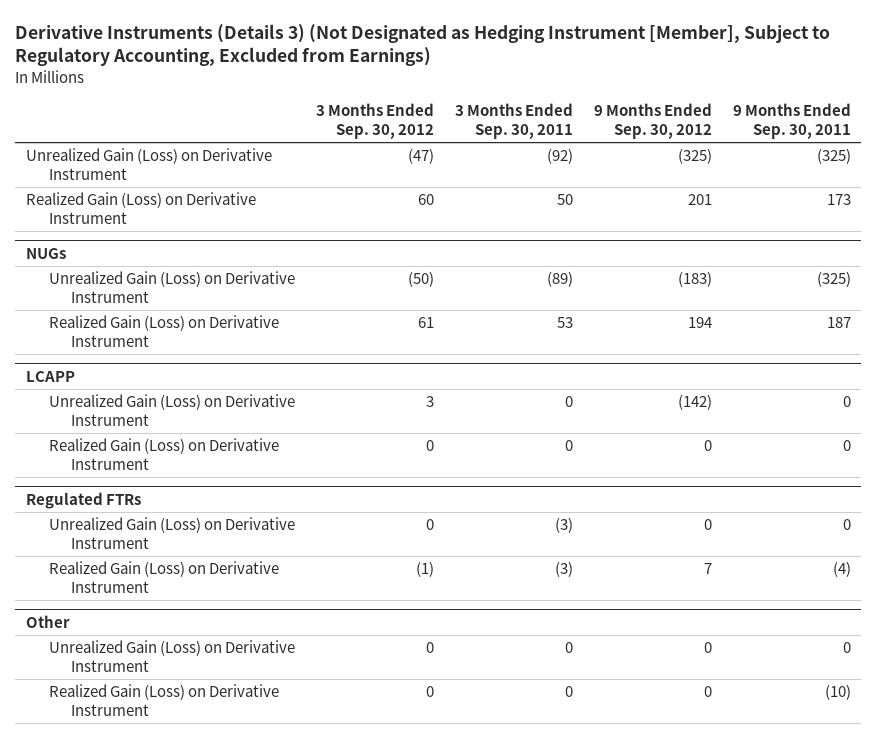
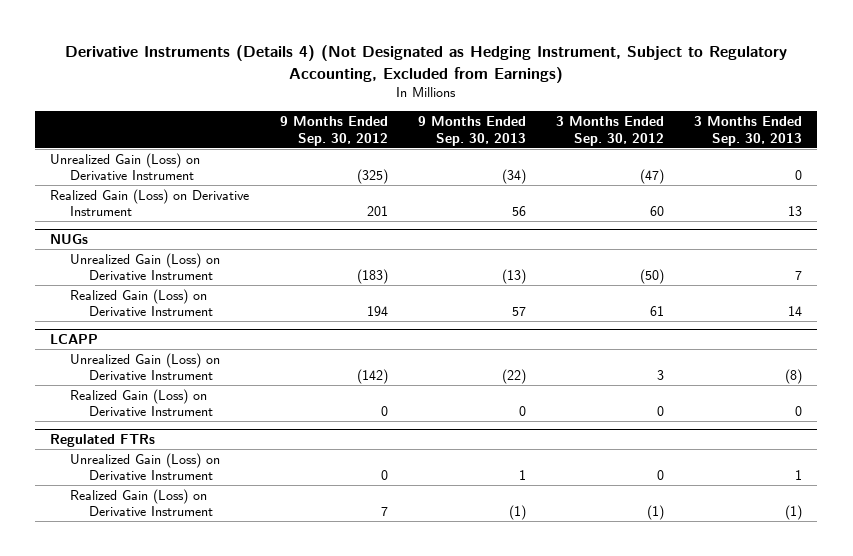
- Derivative Instruments (Details 3) (Not Designated as Hedging Instrument [Member], Subject to Regulatory Accounting, Excluded from Earnings)
+ Derivative Instruments (Details 4) (Not Designated as Hedging Instrument, Subject to Regulatory Accounting, Excluded from Earnings)
- | 3 Months Ended Sep. 30, 2012 | 3 Months Ended Sep. 30, 2011 | 9 Months Ended Sep. 30, 2012 | 9 Months Ended Sep. 30, 2011
+ | 9 Months Ended Sep. 30, 2012 | 9 Months Ended Sep. 30, 2013 | 3 Months Ended Sep. 30, 2012 | 3 Months Ended Sep. 30, 2013
- Other
- Unrealized Gain (Loss) on Derivative Instrument | 0 | 0 | 0 | 0
- Realized Gain (Loss) on Derivative Instrument | 0 | 0 | 0 | (10)

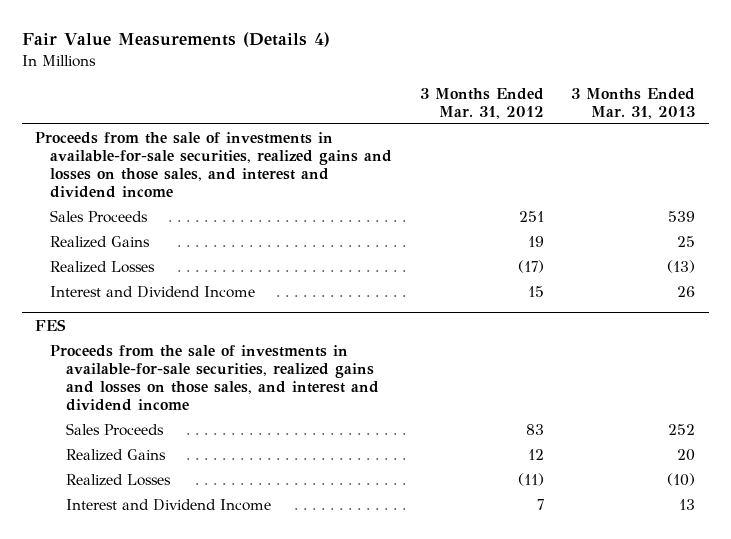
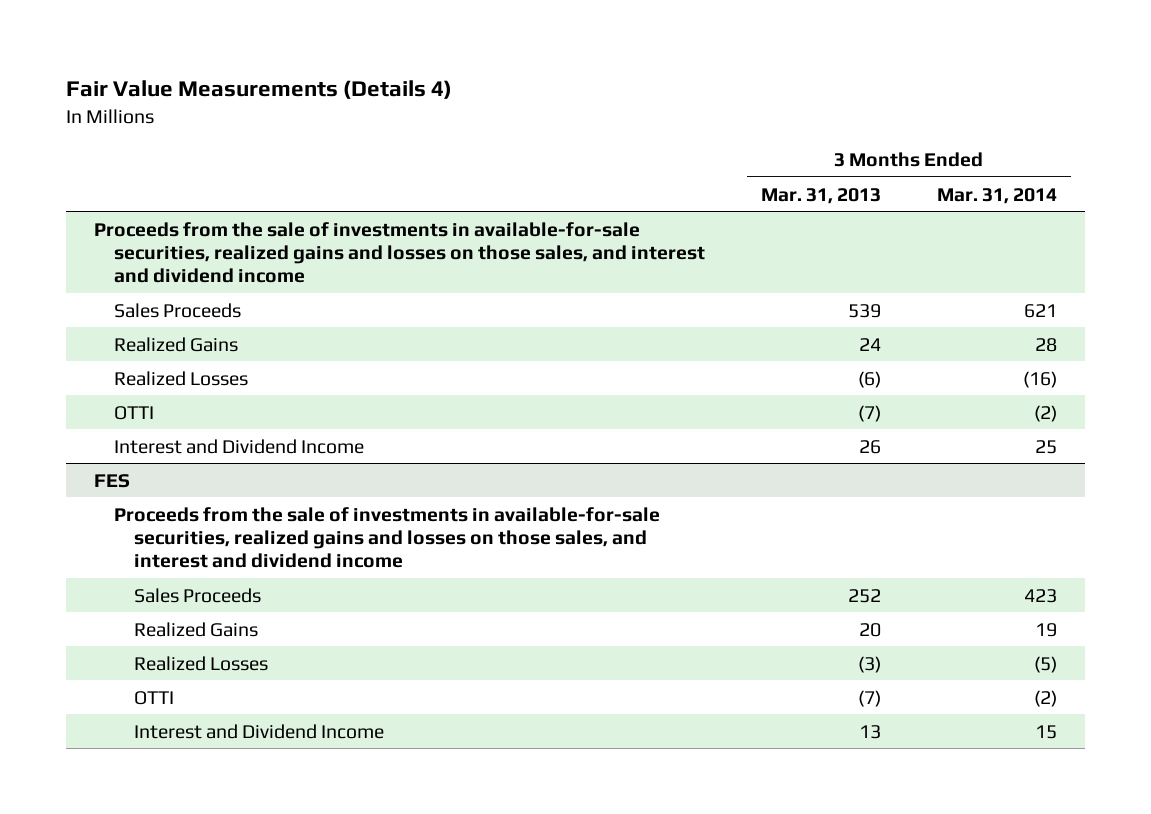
- | 3 Months Ended Mar. 31, 2012 | 3 Months Ended Mar. 31, 2013
+ | 3 Months Ended Mar. 31, 2013 | 3 Months Ended Mar. 31, 2014
- Realized Gains | 19 | 25
- Realized Losses | (17) | (13)
+ Realized Gains | 24 | 28
+ Realized Losses | (6) | (16)
+ OTTI | (7) | (2)
@ FES
- Realized Losses | (11) | (10)
+ Realized Losses | (3) | (5)
+ OTTI | (7) | (2)

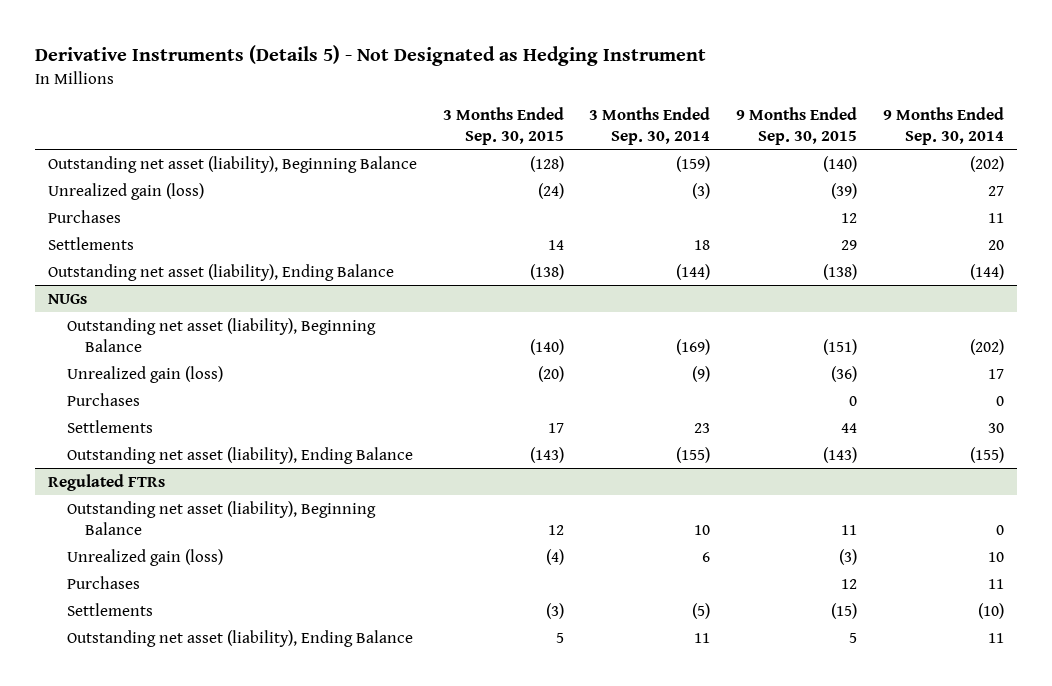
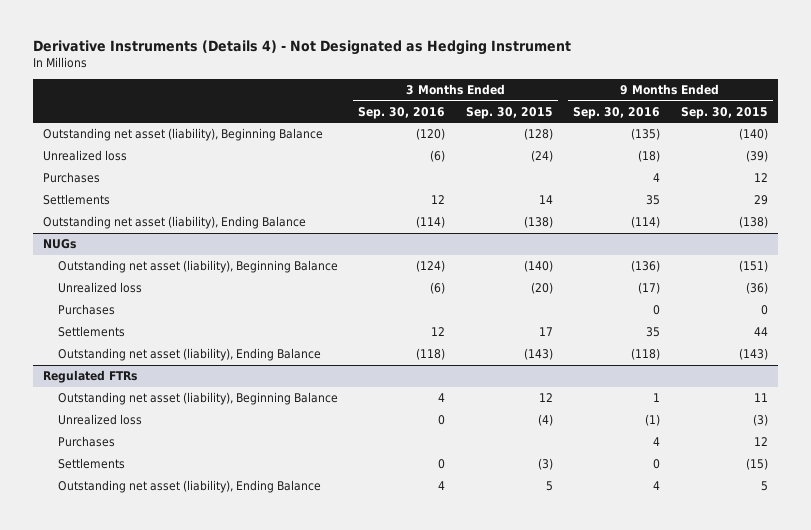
- Derivative Instruments (Details 5) - Not Designated as Hedging Instrument
+ Derivative Instruments (Details 4) - Not Designated as Hedging Instrument
- | 3 Months Ended Sep. 30, 2015 | 3 Months Ended Sep. 30, 2014 | 9 Months Ended Sep. 30, 2015 | 9 Months Ended Sep. 30, 2014
+ | 3 Months Ended Sep. 30, 2016 | 3 Months Ended Sep. 30, 2015 | 9 Months Ended Sep. 30, 2016 | 9 Months Ended Sep. 30, 2015
- Unrealized gain (loss) | (24) | (3) | (39) | 27
+ Unrealized loss | (6) | (24) | (18) | (39)
@ NUGs
- Unrealized gain (loss) | (20) | (9) | (36) | 17
+ Unrealized loss | (6) | (20) | (17) | (36)
@ Regulated FTRs
- Unrealized gain (loss) | (4) | 6 | (3) | 10
+ Unrealized loss | 0 | (4) | (1) | (3)

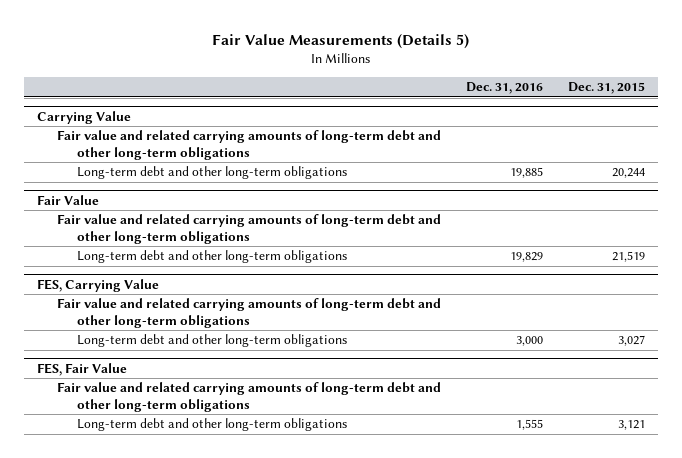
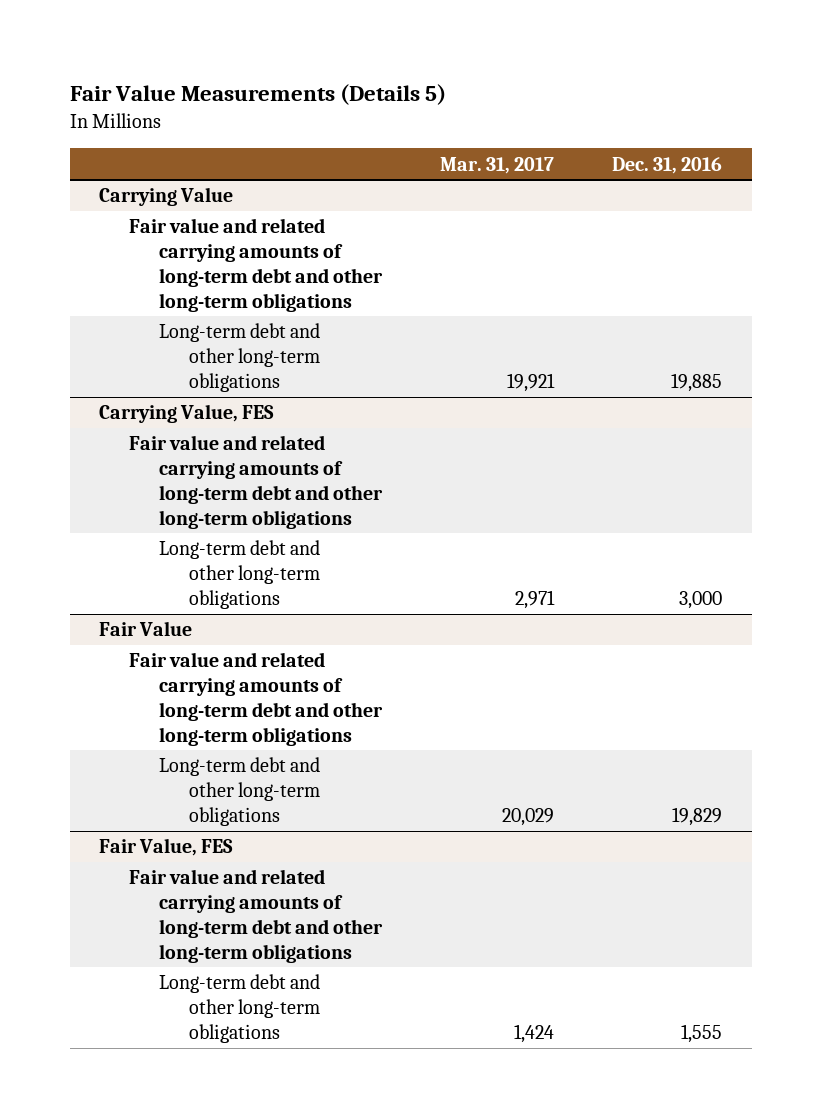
- | Dec. 31, 2016 | Dec. 31, 2015
+ | Mar. 31, 2017 | Dec. 31, 2016
+ Carrying Value, FES
+ Fair value and related carrying amounts of long-term debt and other long-term obligations
+ Long-term debt and other long-term obligations | 2,971 | 3,000
- FES, Carrying Value
- Fair value and related carrying amounts of long-term debt and other long-term obligations
- Long-term debt and other long-term obligations | 3,000 | 3,027
- FES, Fair Value
+ Fair Value, FES

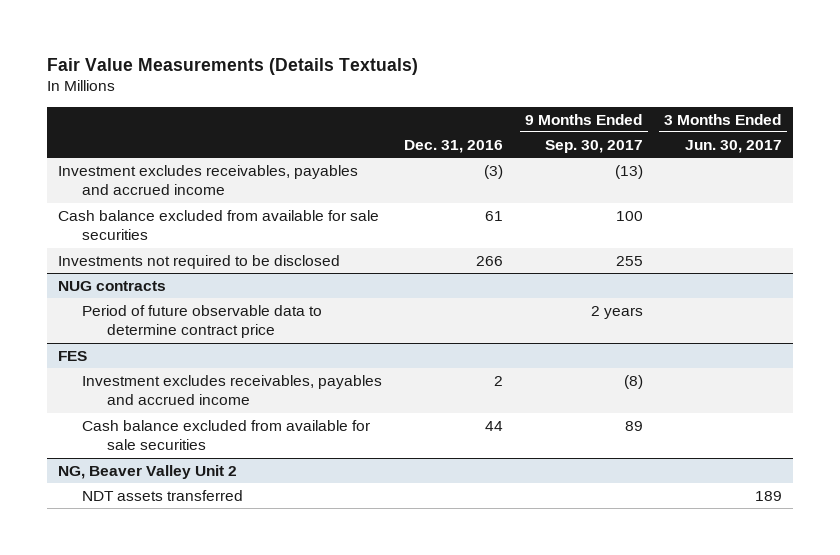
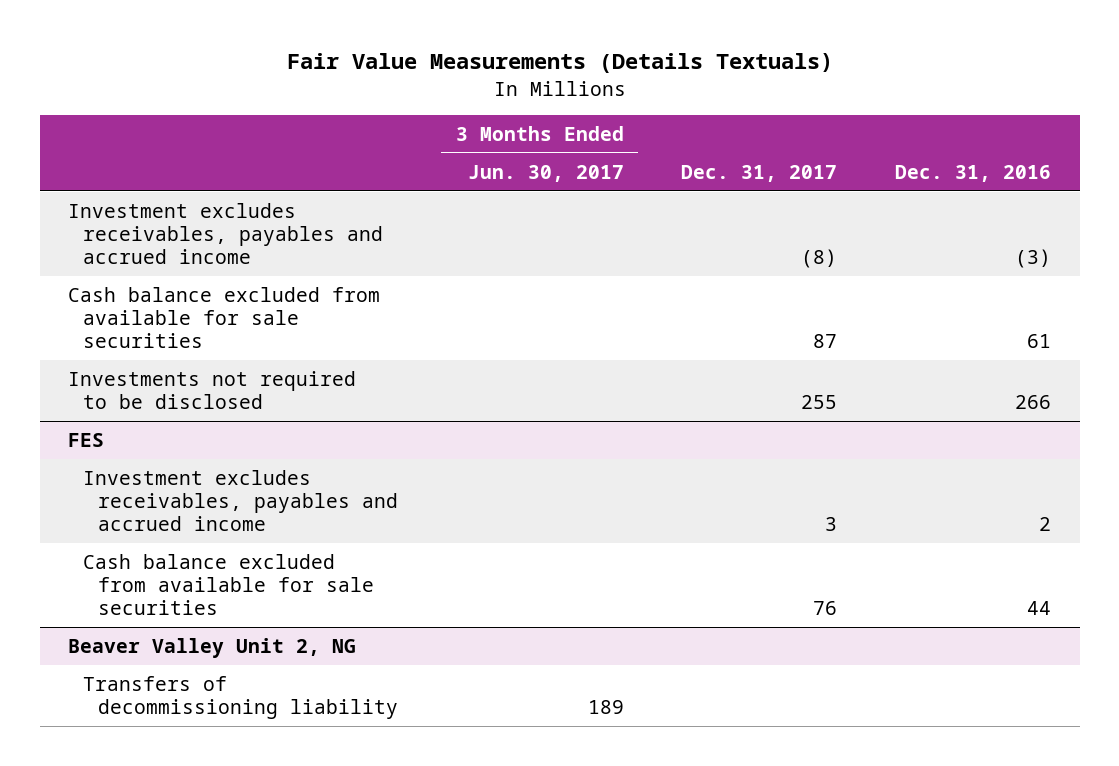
- | Dec. 31, 2016 | 9 Months Ended Sep. 30, 2017 | 3 Months Ended Jun. 30, 2017
+ | 3 Months Ended Jun. 30, 2017 | Dec. 31, 2017 | Dec. 31, 2016
- NUG contracts
- Period of future observable data to determine contract price | | 2 years |
- NG, Beaver Valley Unit 2
- NDT assets transferred | | | 189
+ Beaver Valley Unit 2, NG
+ Transfers of decommissioning liability | 189 | |

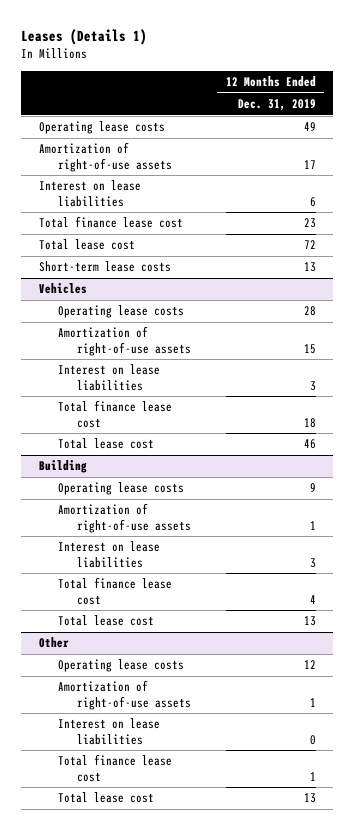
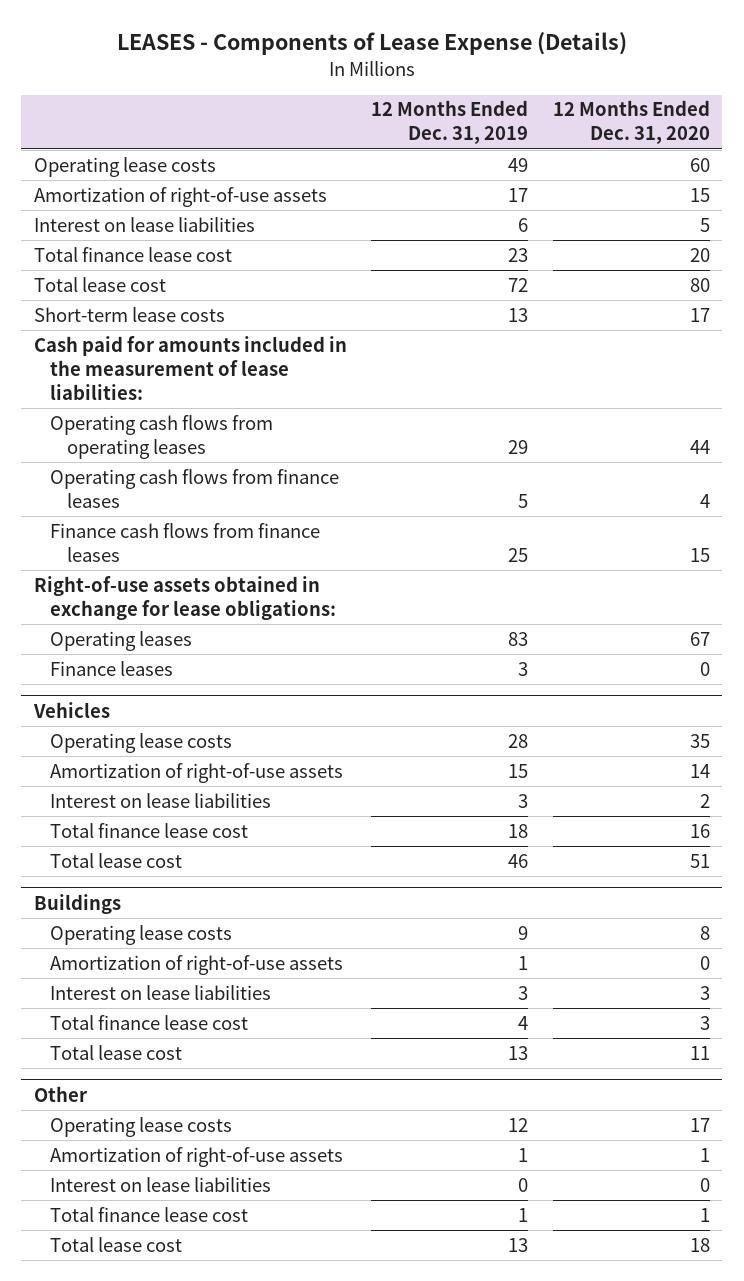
- Leases (Details 1)
+ LEASES - Components of Lease Expense (Details)
- | 12 Months Ended Dec. 31, 2019
+ | 12 Months Ended Dec. 31, 2019 | 12 Months Ended Dec. 31, 2020
+ Cash paid for amounts included in the measurement of lease liabilities:
+ Operating cash flows from operating leases | 29 | 44
+ Operating cash flows from finance leases | 5 | 4
+ Finance cash flows from finance leases | 25 | 15
+ Right-of-use assets obtained in exchange for lease obligations:
+ Operating leases | 83 | 67
+ Finance leases | 3 | 0
- Building
+ Buildings

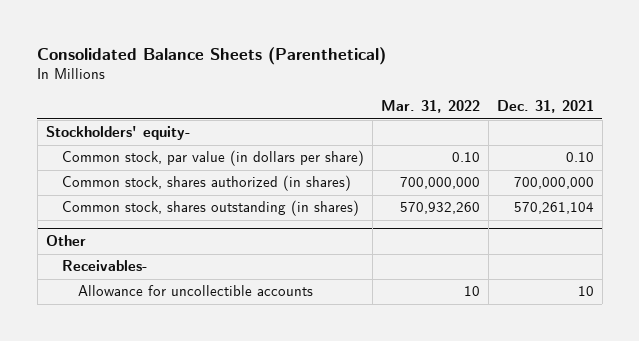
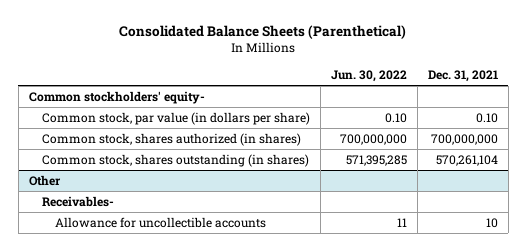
- | Mar. 31, 2022 | Dec. 31, 2021
+ | Jun. 30, 2022 | Dec. 31, 2021
- Stockholders' equity-
+ Common stockholders' equity-

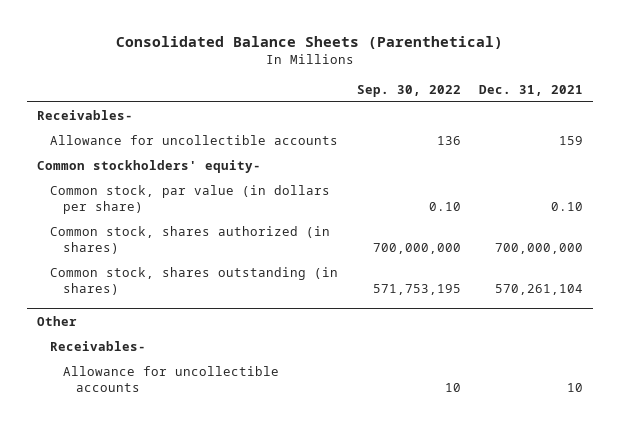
- | Jun. 30, 2022 | Dec. 31, 2021
+ | Sep. 30, 2022 | Dec. 31, 2021
+ Receivables-
+ Allowance for uncollectible accounts | 136 | 159

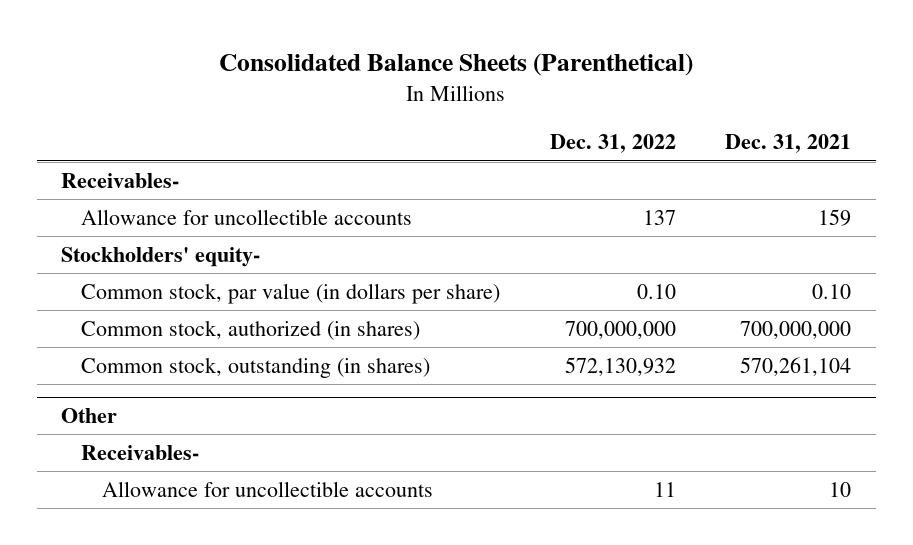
- | Sep. 30, 2022 | Dec. 31, 2021
+ | Dec. 31, 2022 | Dec. 31, 2021
- Common stockholders' equity-
+ Stockholders' equity-
- Common stock, shares authorized (in shares) | 700,000,000 | 700,000,000
- Common stock, shares outstanding (in shares) | 571,753,195 | 570,261,104
+ Common stock, authorized (in shares) | 700,000,000 | 700,000,000
+ Common stock, outstanding (in shares) | 572,130,932 | 570,261,104

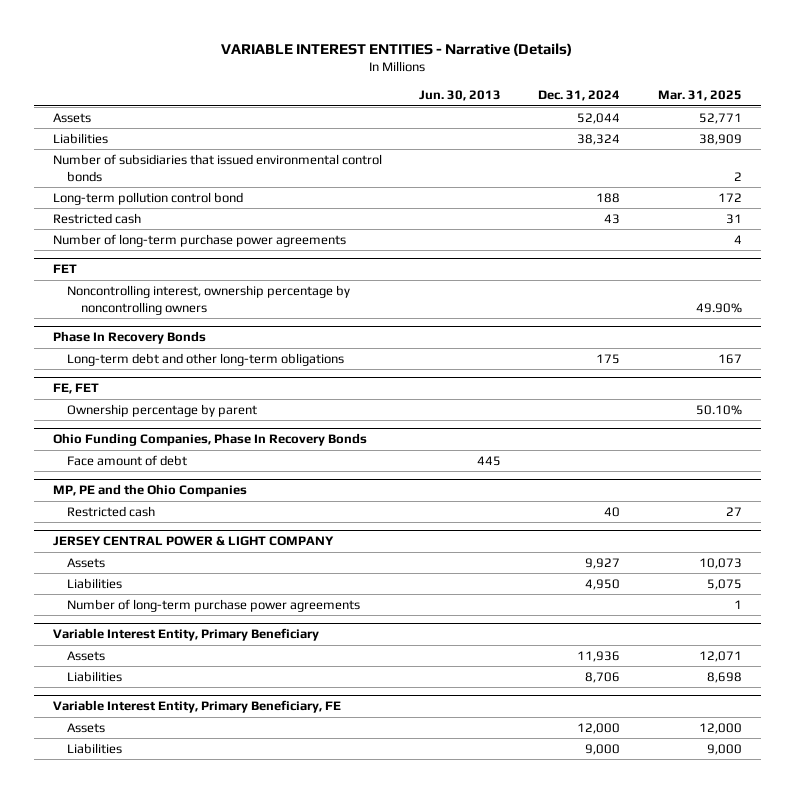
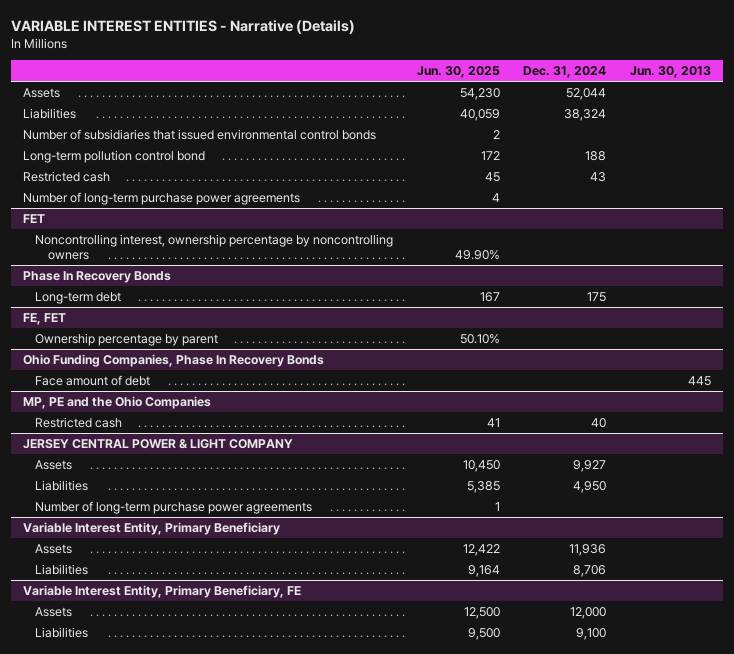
- | Jun. 30, 2013 | Dec. 31, 2024 | Mar. 31, 2025
+ | Jun. 30, 2025 | Dec. 31, 2024 | Jun. 30, 2013
@ Phase In Recovery Bonds
- Long-term debt and other long-term obligations | | 175 | 167
+ Long-term debt | 167 | 175 |
@ Variable Interest Entity, Primary Beneficiary, FE
- Liabilities | | 9,000 | 9,000
+ Liabilities | 9,500 | 9,100 |

